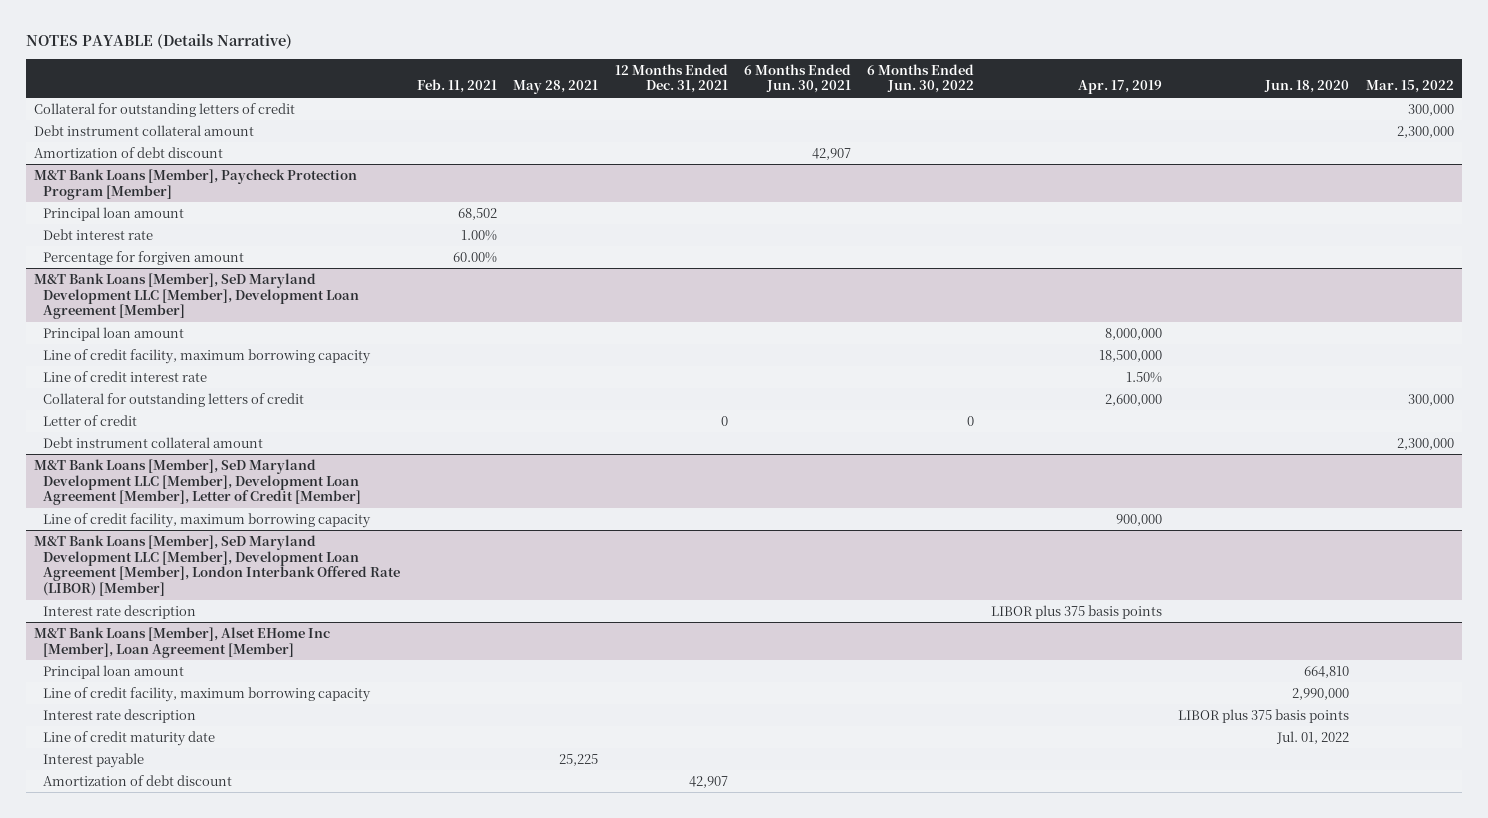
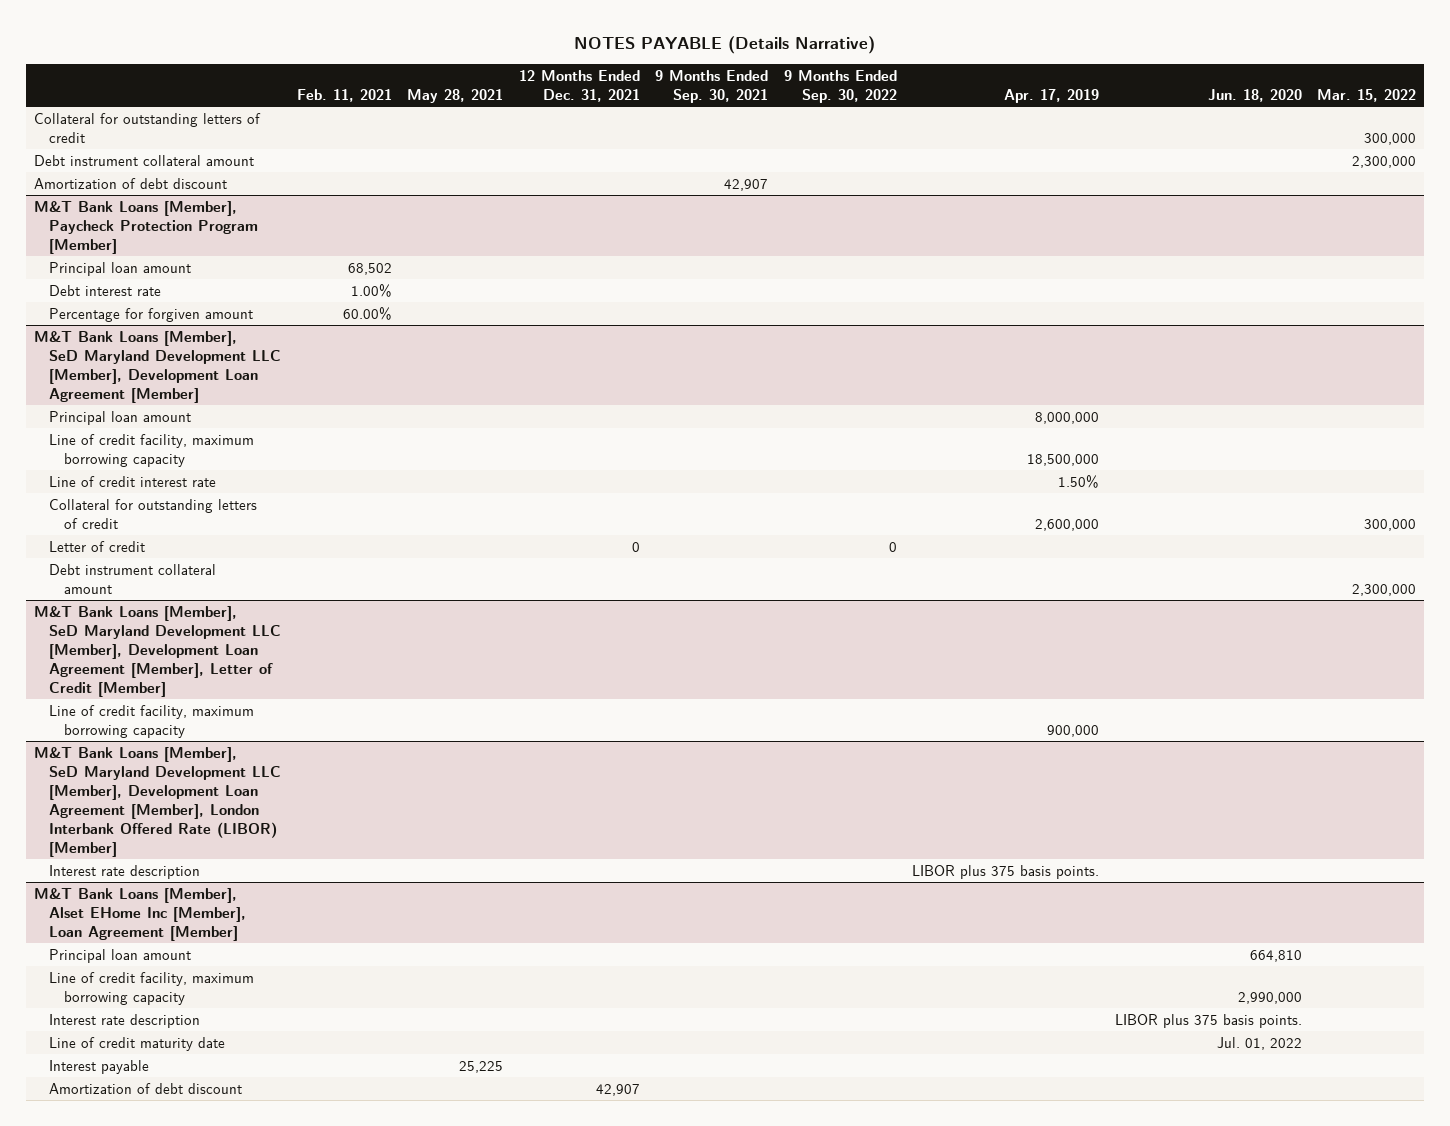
- | Feb. 11, 2021 | May 28, 2021 | 12 Months Ended Dec. 31, 2021 | 6 Months Ended Jun. 30, 2021 | 6 Months Ended Jun. 30, 2022 | Apr. 17, 2019 | Jun. 18, 2020 | Mar. 15, 2022
+ | Feb. 11, 2021 | May 28, 2021 | 12 Months Ended Dec. 31, 2021 | 9 Months Ended Sep. 30, 2021 | 9 Months Ended Sep. 30, 2022 | Apr. 17, 2019 | Jun. 18, 2020 | Mar. 15, 2022
@ M&T Bank Loans [Member], SeD Maryland Development LLC [Member], Development Loan Agreement [Member], London Interbank Offered Rate (LIBOR) [Member]
- Interest rate description | | | | | | LIBOR plus 375 basis points | |
+ Interest rate description | | | | | | LIBOR plus 375 basis points. | |
@ M&T Bank Loans [Member], Alset EHome Inc [Member], Loan Agreement [Member]
- Interest rate description | | | | | | | LIBOR plus 375 basis points |
+ Interest rate description | | | | | | | LIBOR plus 375 basis points. |

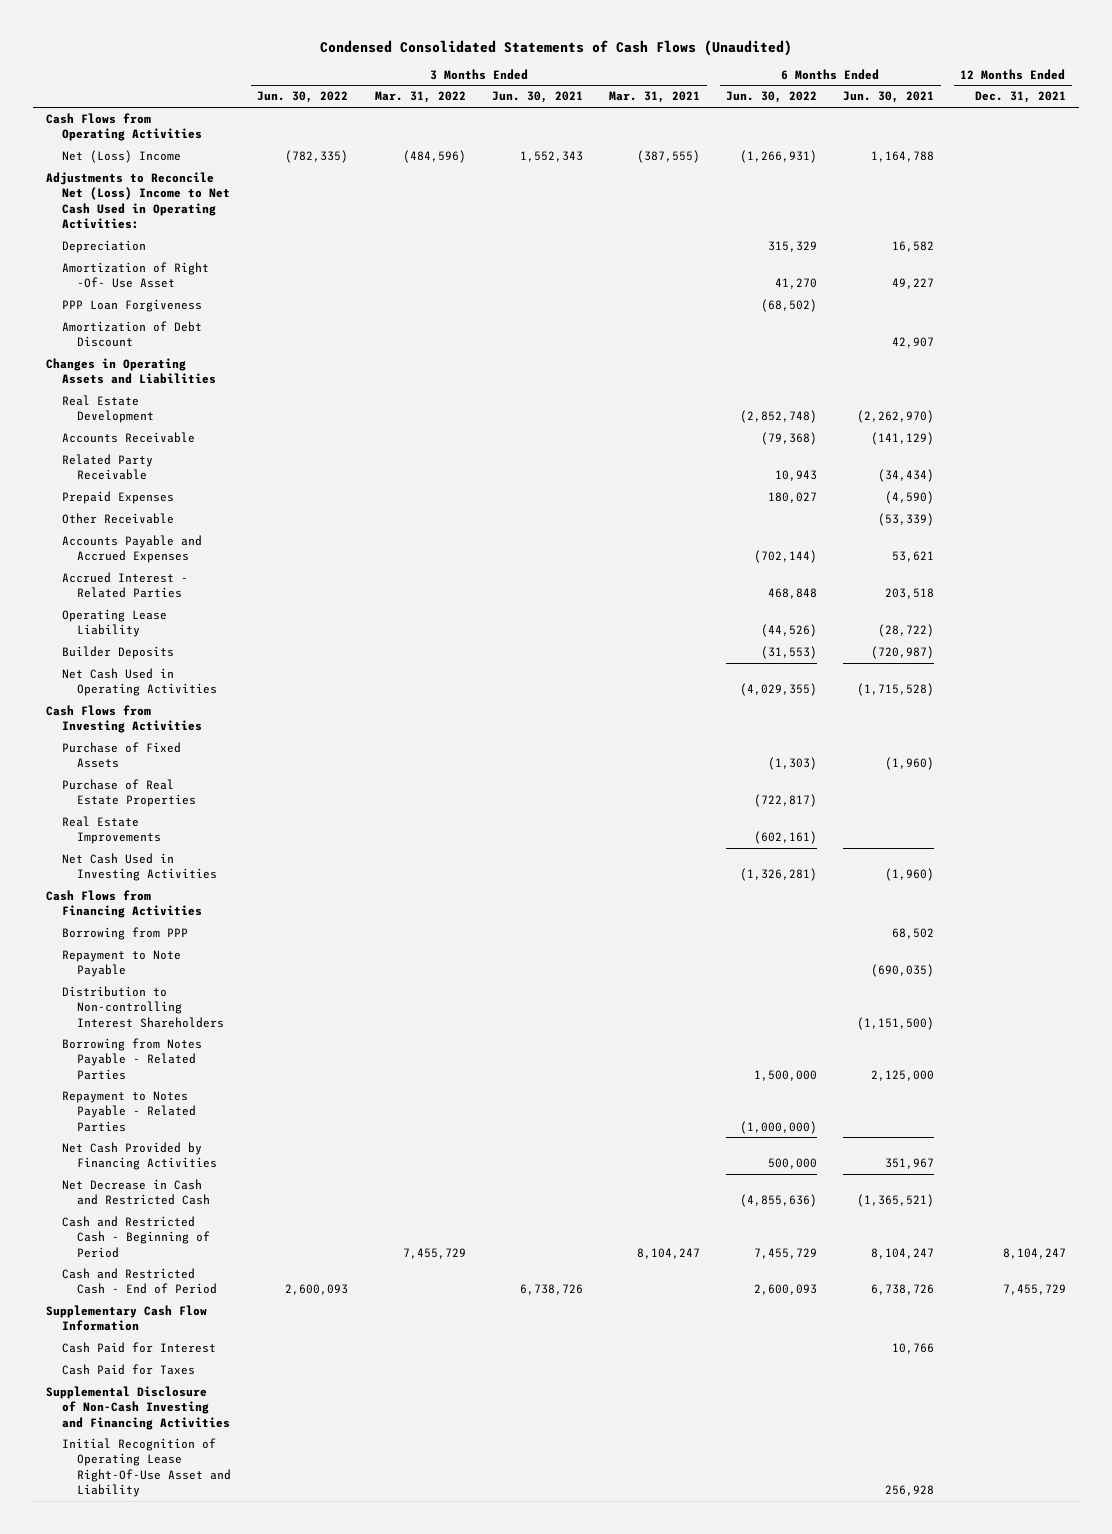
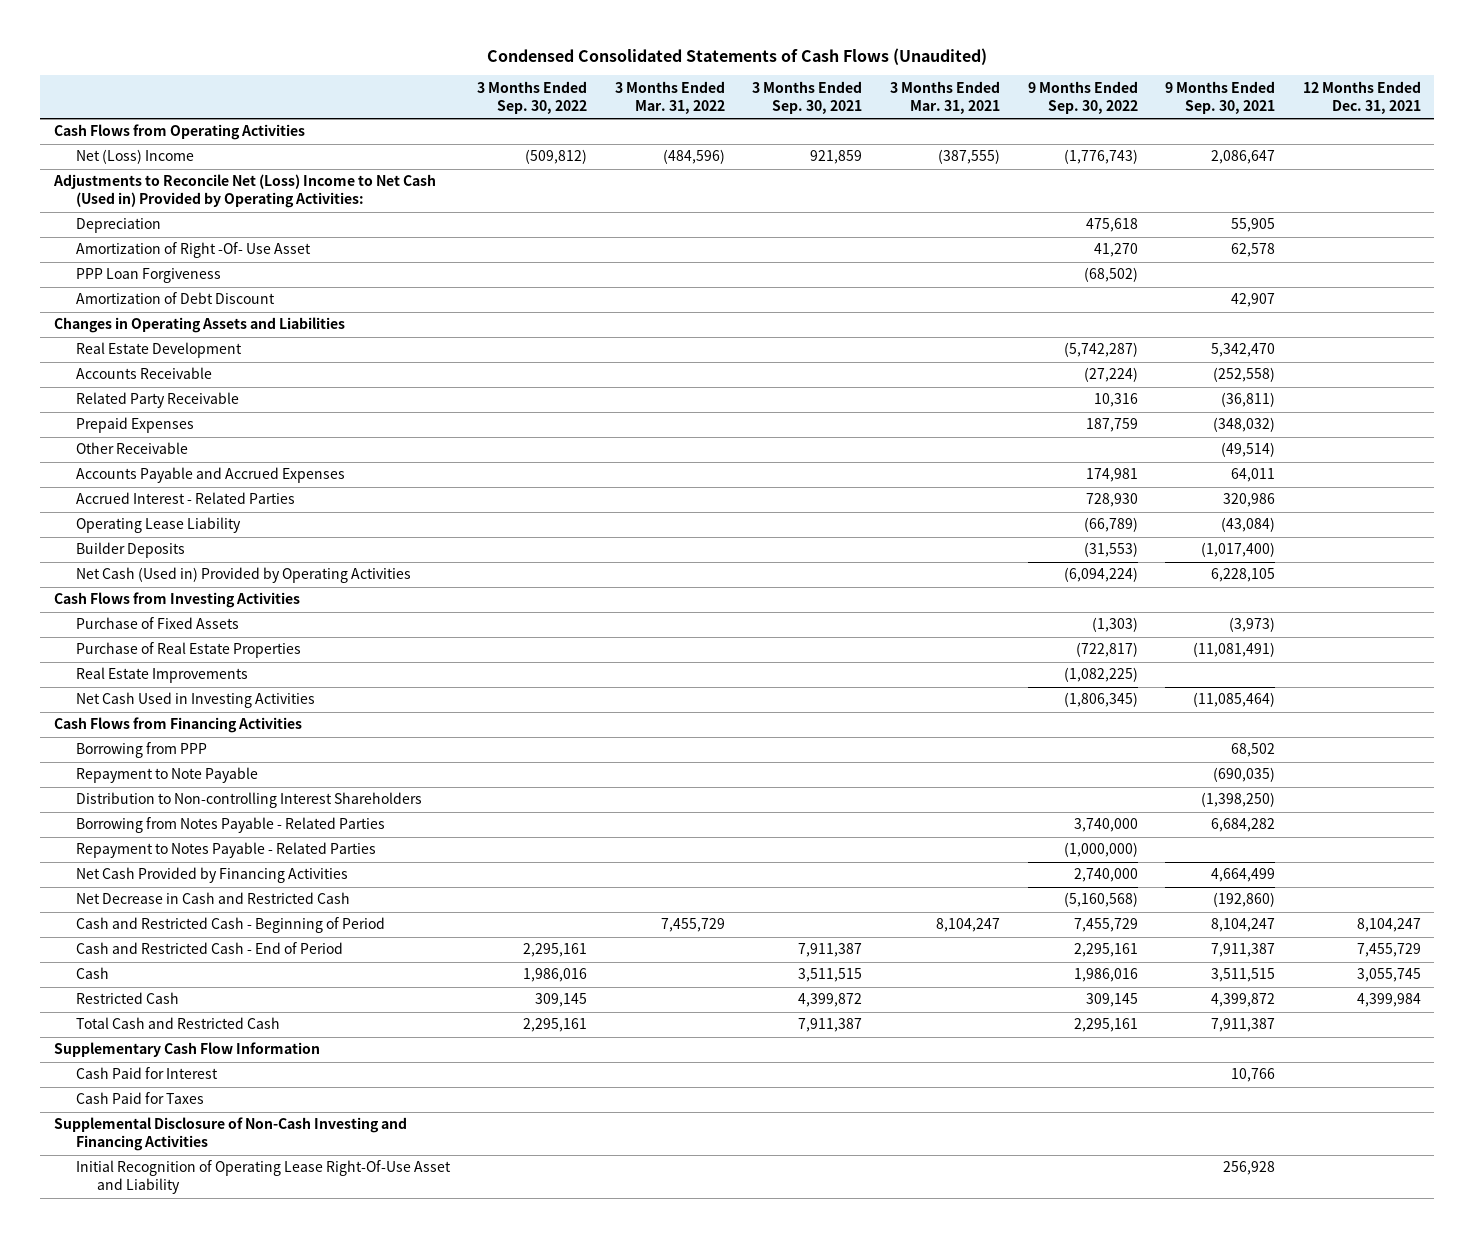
- | 3 Months Ended Jun. 30, 2022 | 3 Months Ended Mar. 31, 2022 | 3 Months Ended Jun. 30, 2021 | 3 Months Ended Mar. 31, 2021 | 6 Months Ended Jun. 30, 2022 | 6 Months Ended Jun. 30, 2021 | 12 Months Ended Dec. 31, 2021
+ | 3 Months Ended Sep. 30, 2022 | 3 Months Ended Mar. 31, 2022 | 3 Months Ended Sep. 30, 2021 | 3 Months Ended Mar. 31, 2021 | 9 Months Ended Sep. 30, 2022 | 9 Months Ended Sep. 30, 2021 | 12 Months Ended Dec. 31, 2021
- Adjustments to Reconcile Net (Loss) Income to Net Cash Used in Operating Activities:
+ Adjustments to Reconcile Net (Loss) Income to Net Cash (Used in) Provided by Operating Activities:
- Net Cash Used in Operating Activities | | | | | (4,029,355) | (1,715,528) |
+ Net Cash (Used in) Provided by Operating Activities | | | | | (6,094,224) | 6,228,105 |
+ Cash | 1,986,016 | | 3,511,515 | | 1,986,016 | 3,511,515 | 3,055,745
+ Restricted Cash | 309,145 | | 4,399,872 | | 309,145 | 4,399,872 | 4,399,984
+ Total Cash and Restricted Cash | 2,295,161 | | 7,911,387 | | 2,295,161 | 7,911,387 |

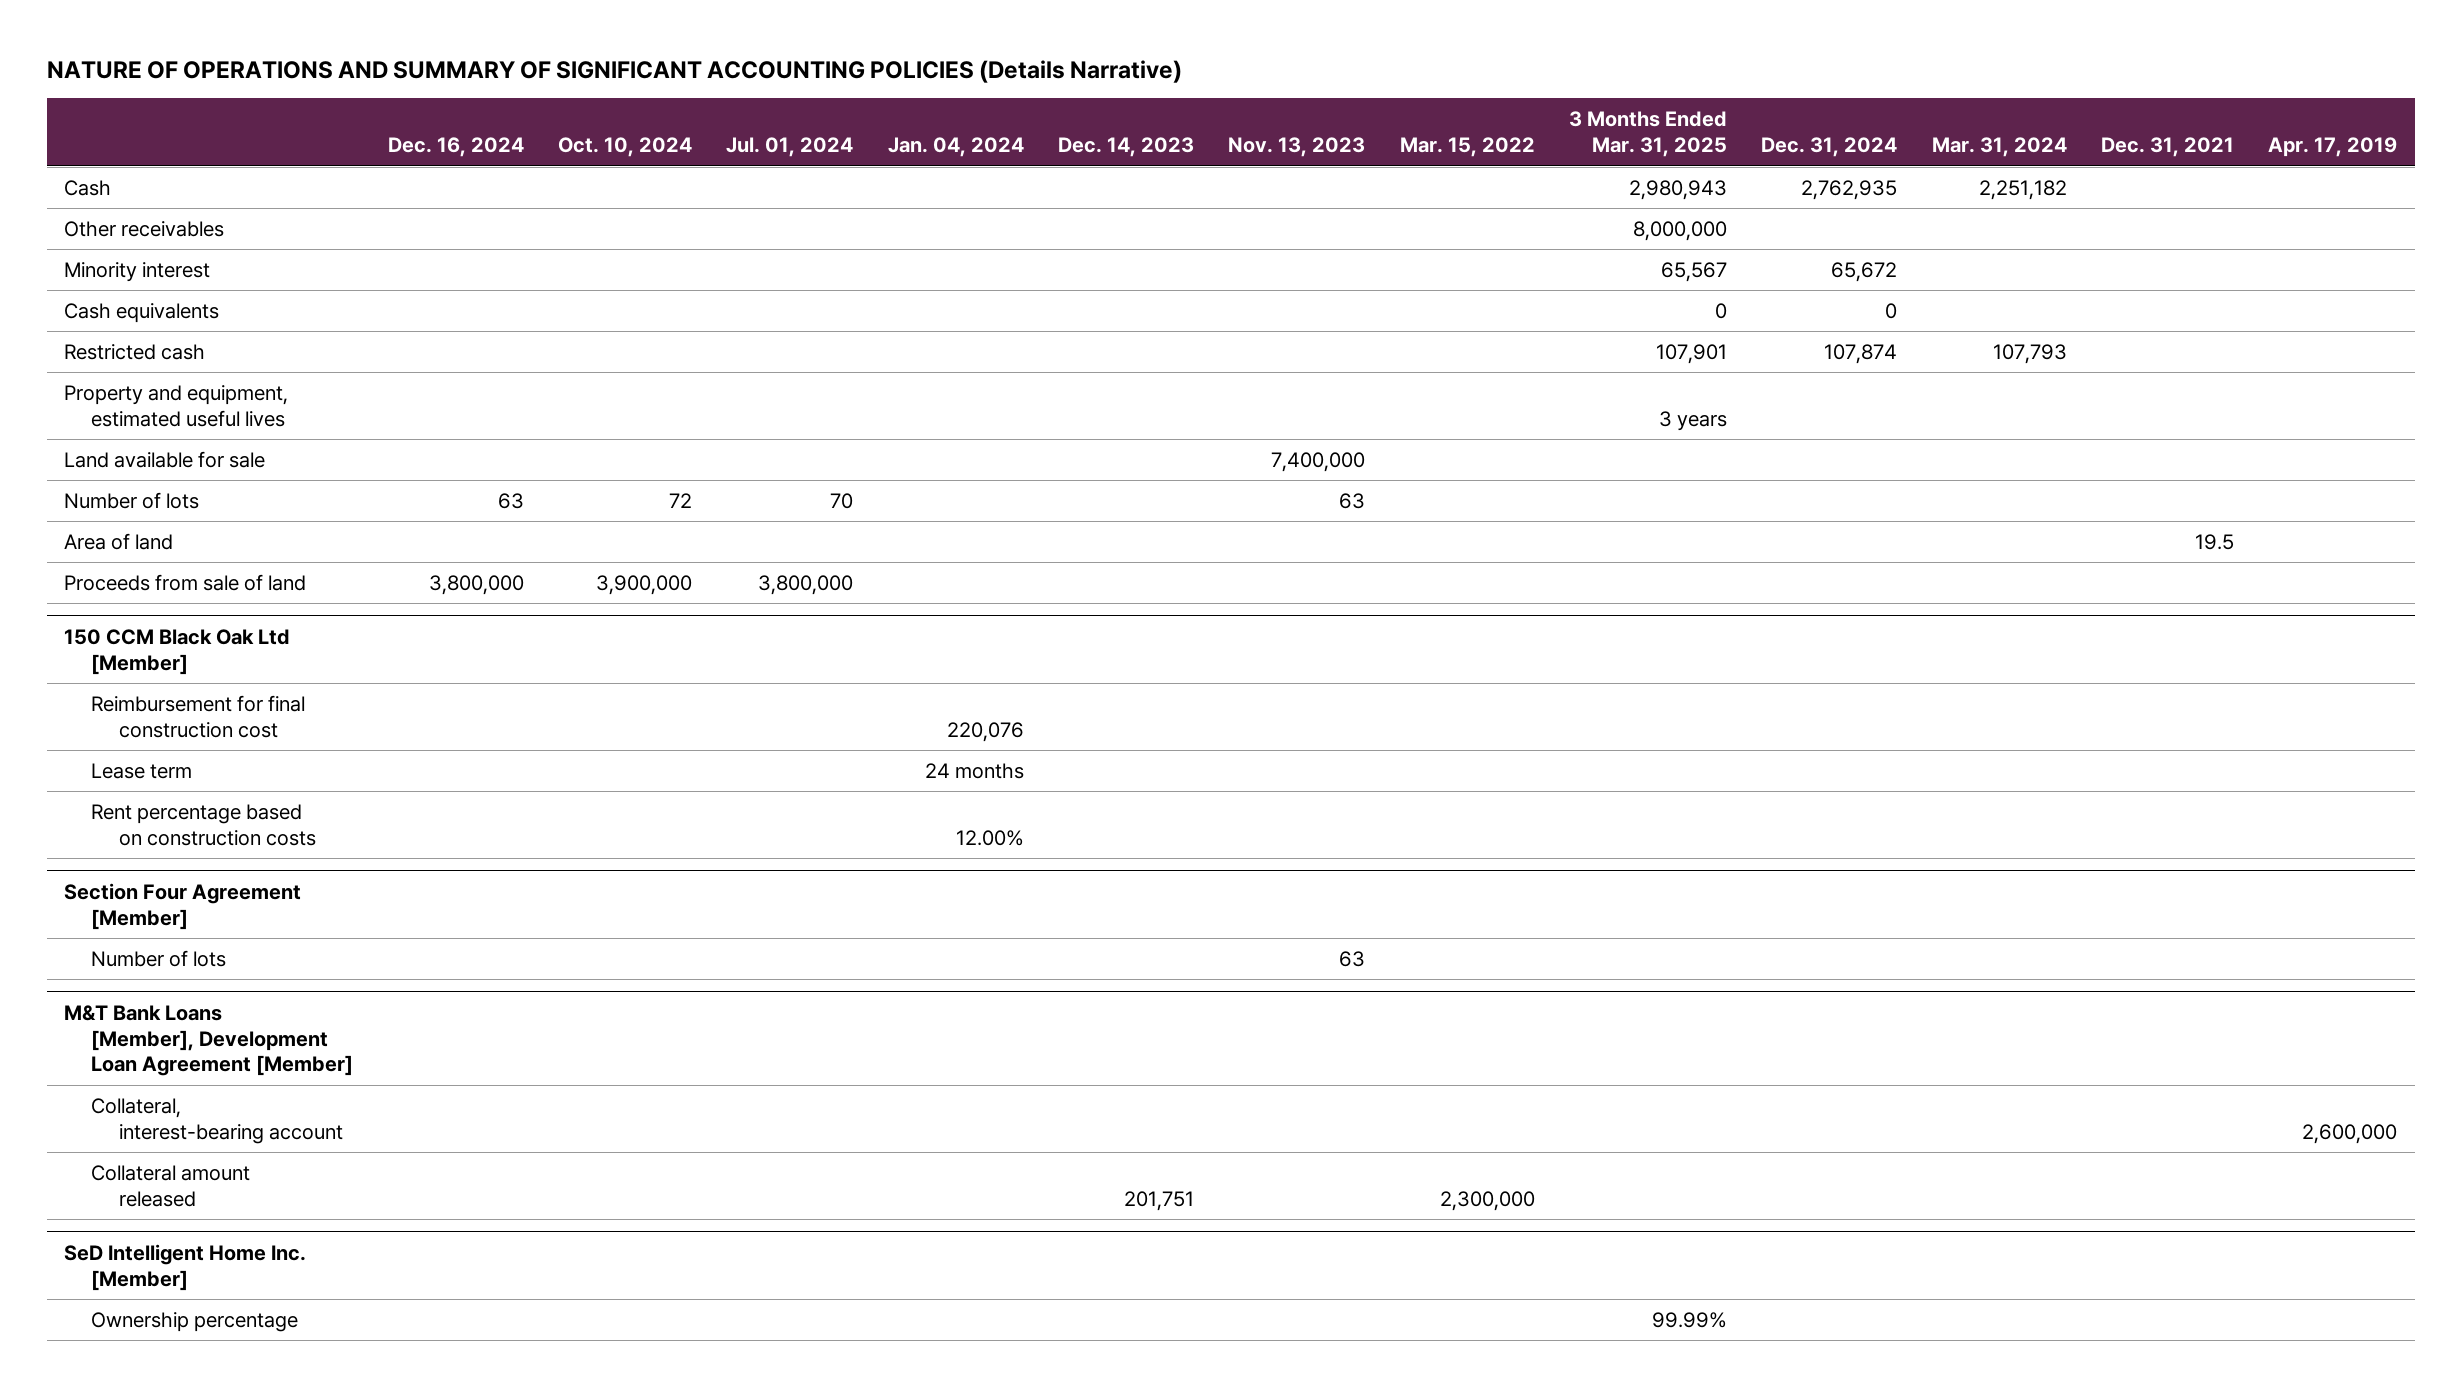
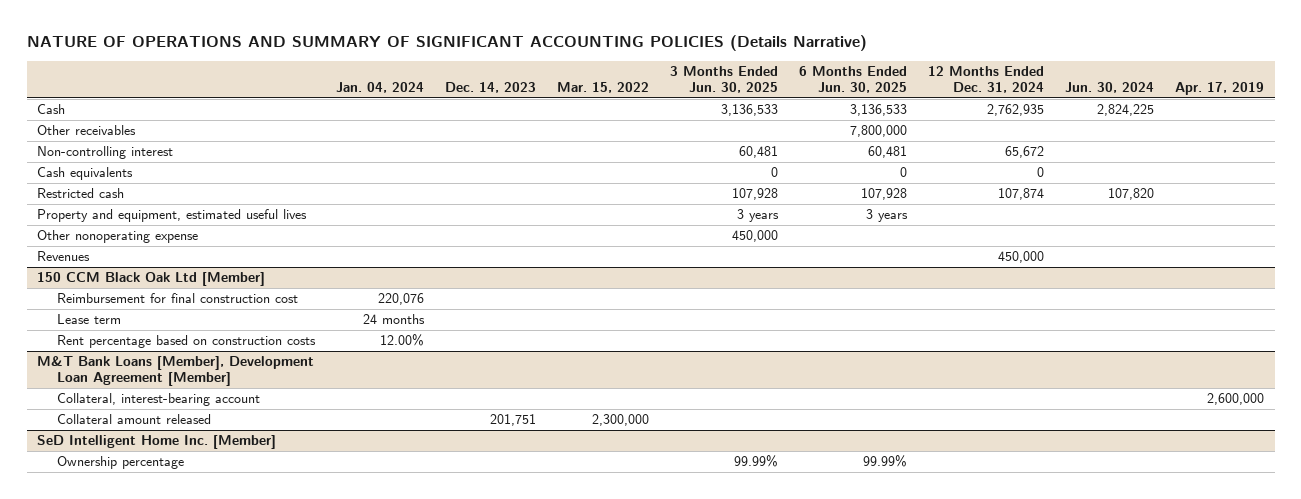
- | Dec. 16, 2024 | Oct. 10, 2024 | Jul. 01, 2024 | Jan. 04, 2024 | Dec. 14, 2023 | Nov. 13, 2023 | Mar. 15, 2022 | 3 Months Ended Mar. 31, 2025 | Dec. 31, 2024 | Mar. 31, 2024 | Dec. 31, 2021 | Apr. 17, 2019
+ | Jan. 04, 2024 | Dec. 14, 2023 | Mar. 15, 2022 | 3 Months Ended Jun. 30, 2025 | 6 Months Ended Jun. 30, 2025 | 12 Months Ended Dec. 31, 2024 | Jun. 30, 2024 | Apr. 17, 2019
- Minority interest | | | | | | | | 65,567 | 65,672 | | |
+ Non-controlling interest | | | | 60,481 | 60,481 | 65,672 | |
- Land available for sale | | | | | | 7,400,000 | | | | | |
- Number of lots | 63 | 72 | 70 | | | 63 | | | | | |
- Area of land | | | | | | | | | | | 19.5 |
- Proceeds from sale of land | 3,800,000 | 3,900,000 | 3,800,000 | | | | | | | | |
+ Other nonoperating expense | | | | 450,000 | | | |
+ Revenues | | | | | | 450,000 | |
- Section Four Agreement [Member]
- Number of lots | | | | | | 63 | | | | | |

